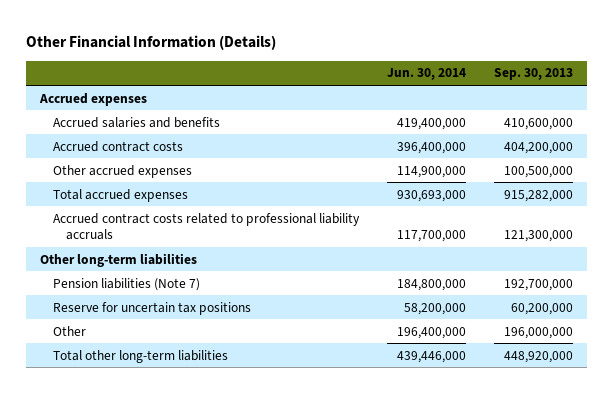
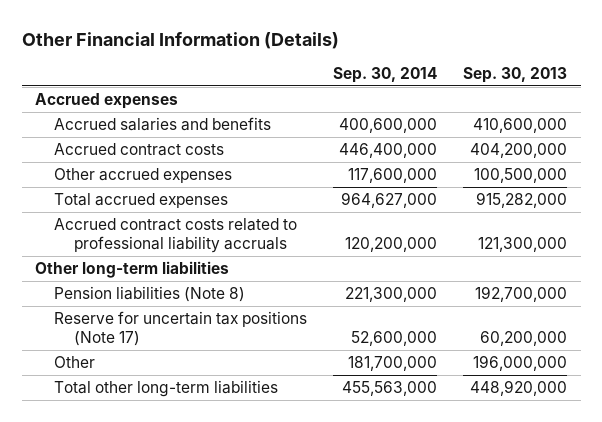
- | Jun. 30, 2014 | Sep. 30, 2013
+ | Sep. 30, 2014 | Sep. 30, 2013
- Pension liabilities (Note 7) | 184,800,000 | 192,700,000
- Reserve for uncertain tax positions | 58,200,000 | 60,200,000
+ Pension liabilities (Note 8) | 221,300,000 | 192,700,000
+ Reserve for uncertain tax positions (Note 17) | 52,600,000 | 60,200,000

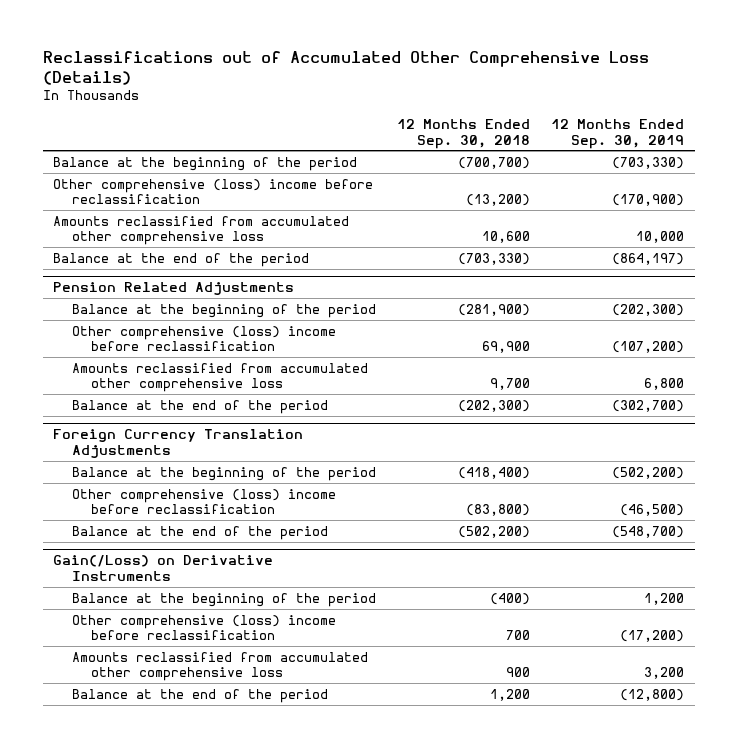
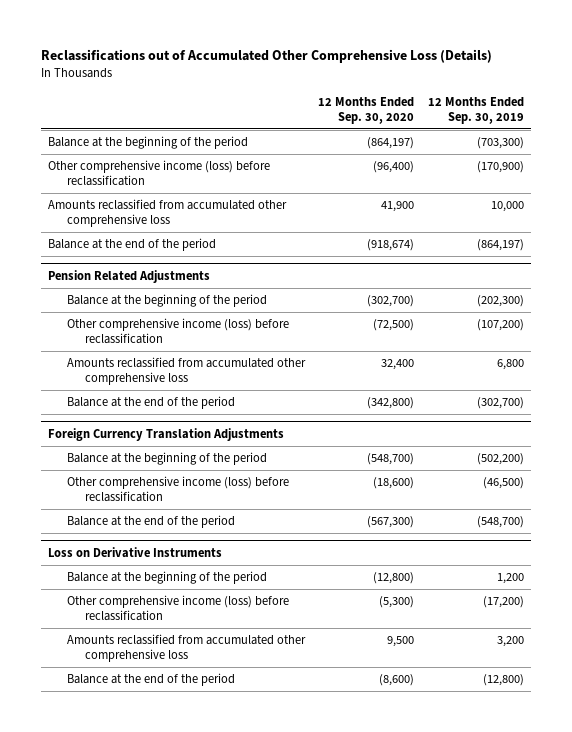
- | 12 Months Ended Sep. 30, 2018 | 12 Months Ended Sep. 30, 2019
+ | 12 Months Ended Sep. 30, 2020 | 12 Months Ended Sep. 30, 2019
- Balance at the beginning of the period | (700,700) | (703,330)
- Other comprehensive (loss) income before reclassification | (13,200) | (170,900)
+ Balance at the beginning of the period | (864,197) | (703,300)
+ Other comprehensive income (loss) before reclassification | (96,400) | (170,900)
@ Pension Related Adjustments
- Other comprehensive (loss) income before reclassification | 69,900 | (107,200)
+ Other comprehensive income (loss) before reclassification | (72,500) | (107,200)
@ Foreign Currency Translation Adjustments
- Other comprehensive (loss) income before reclassification | (83,800) | (46,500)
+ Other comprehensive income (loss) before reclassification | (18,600) | (46,500)
- Gain(/Loss) on Derivative Instruments
+ Loss on Derivative Instruments
- Other comprehensive (loss) income before reclassification | 700 | (17,200)
+ Other comprehensive income (loss) before reclassification | (5,300) | (17,200)

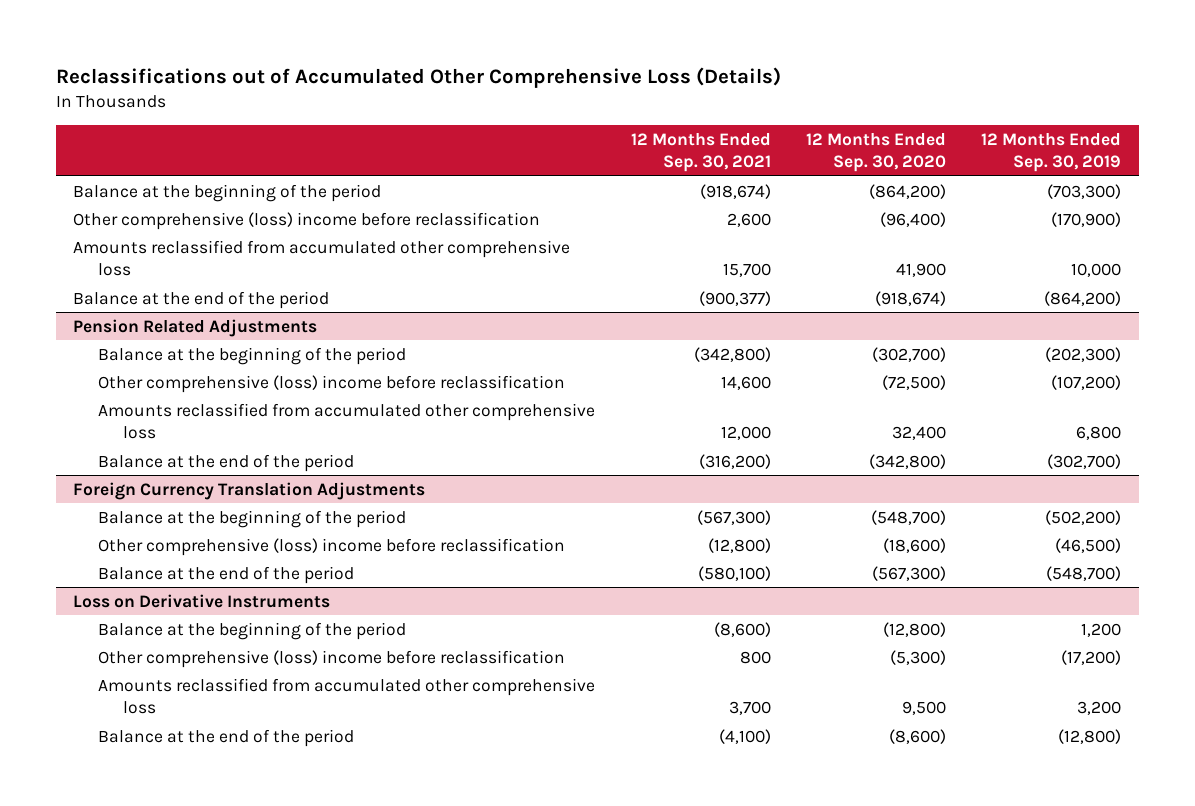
- | 12 Months Ended Sep. 30, 2020 | 12 Months Ended Sep. 30, 2019
+ | 12 Months Ended Sep. 30, 2021 | 12 Months Ended Sep. 30, 2020 | 12 Months Ended Sep. 30, 2019
- Balance at the beginning of the period | (864,197) | (703,300)
- Other comprehensive income (loss) before reclassification | (96,400) | (170,900)
+ Balance at the beginning of the period | (918,674) | (864,200) | (703,300)
+ Other comprehensive (loss) income before reclassification | 2,600 | (96,400) | (170,900)
- Balance at the end of the period | (918,674) | (864,197)
+ Balance at the end of the period | (900,377) | (918,674) | (864,200)
@ Pension Related Adjustments
- Other comprehensive income (loss) before reclassification | (72,500) | (107,200)
+ Other comprehensive (loss) income before reclassification | 14,600 | (72,500) | (107,200)
@ Foreign Currency Translation Adjustments
- Other comprehensive income (loss) before reclassification | (18,600) | (46,500)
+ Other comprehensive (loss) income before reclassification | (12,800) | (18,600) | (46,500)
@ Loss on Derivative Instruments
- Other comprehensive income (loss) before reclassification | (5,300) | (17,200)
+ Other comprehensive (loss) income before reclassification | 800 | (5,300) | (17,200)

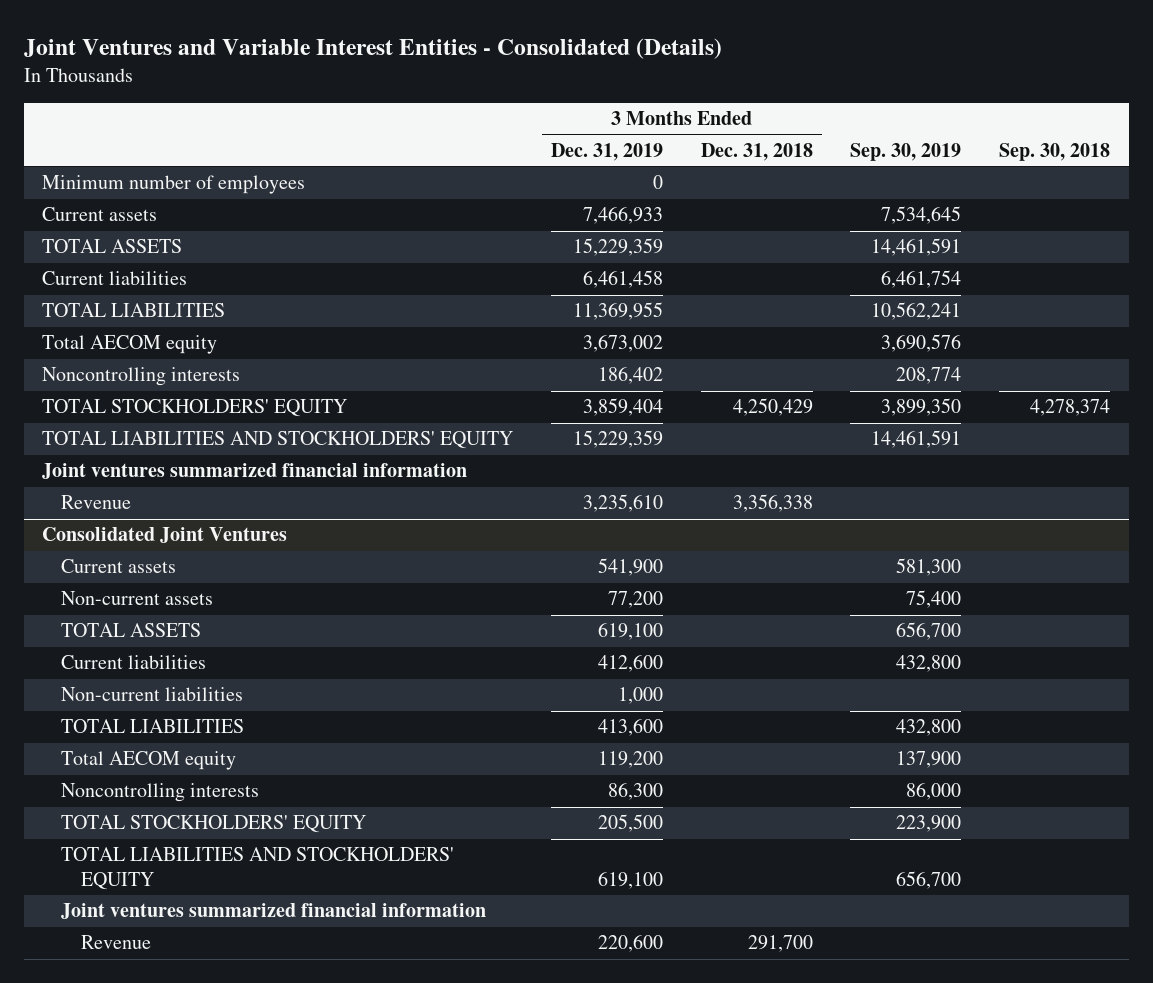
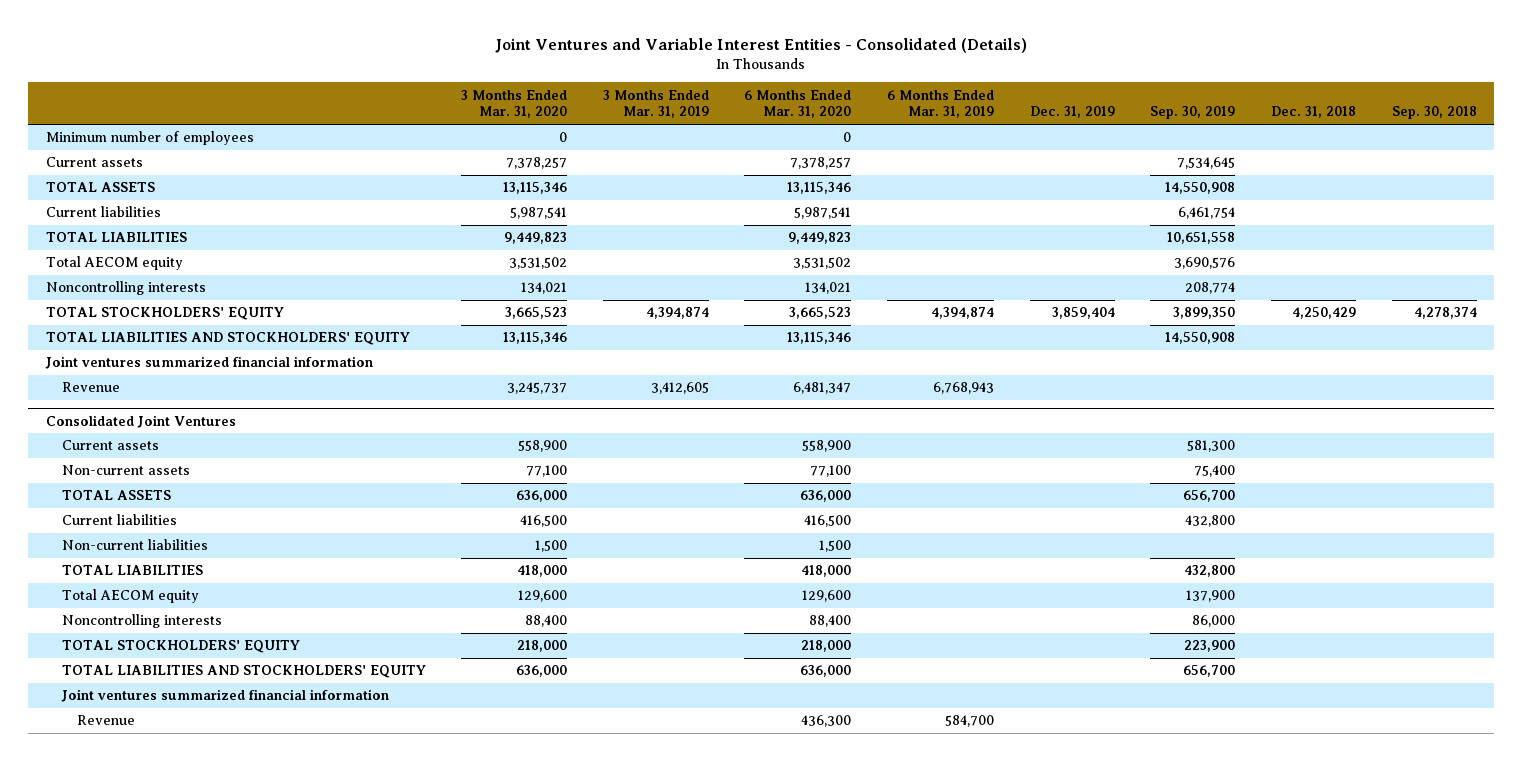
- | 3 Months Ended Dec. 31, 2019 | 3 Months Ended Dec. 31, 2018 | Sep. 30, 2019 | Sep. 30, 2018
+ | 3 Months Ended Mar. 31, 2020 | 3 Months Ended Mar. 31, 2019 | 6 Months Ended Mar. 31, 2020 | 6 Months Ended Mar. 31, 2019 | Dec. 31, 2019 | Sep. 30, 2019 | Dec. 31, 2018 | Sep. 30, 2018
- TOTAL ASSETS | 15,229,359 | | 14,461,591 |
+ TOTAL ASSETS | 13,115,346 | | 13,115,346 | | | 14,550,908 | |
- TOTAL LIABILITIES | 11,369,955 | | 10,562,241 |
+ TOTAL LIABILITIES | 9,449,823 | | 9,449,823 | | | 10,651,558 | |
- TOTAL LIABILITIES AND STOCKHOLDERS' EQUITY | 15,229,359 | | 14,461,591 |
+ TOTAL LIABILITIES AND STOCKHOLDERS' EQUITY | 13,115,346 | | 13,115,346 | | | 14,550,908 | |

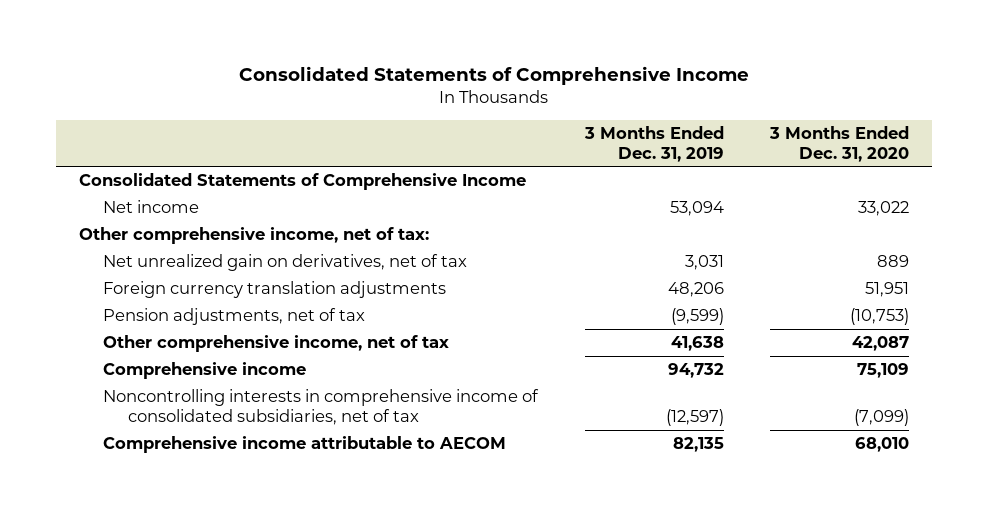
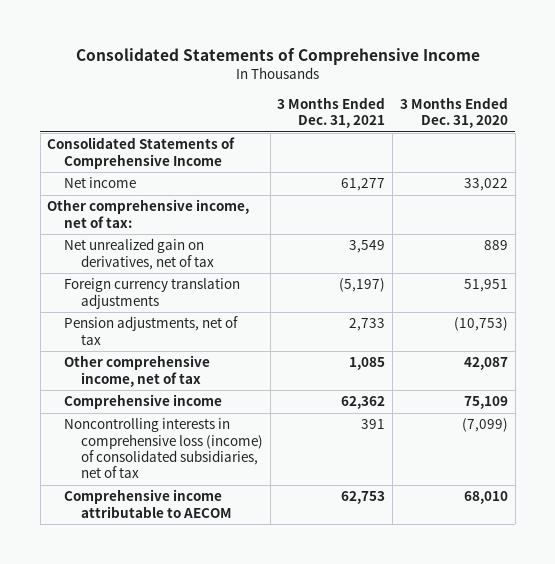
- | 3 Months Ended Dec. 31, 2019 | 3 Months Ended Dec. 31, 2020
+ | 3 Months Ended Dec. 31, 2021 | 3 Months Ended Dec. 31, 2020
- Noncontrolling interests in comprehensive income of consolidated subsidiaries, net of tax | (12,597) | (7,099)
+ Noncontrolling interests in comprehensive loss (income) of consolidated subsidiaries, net of tax | 391 | (7,099)

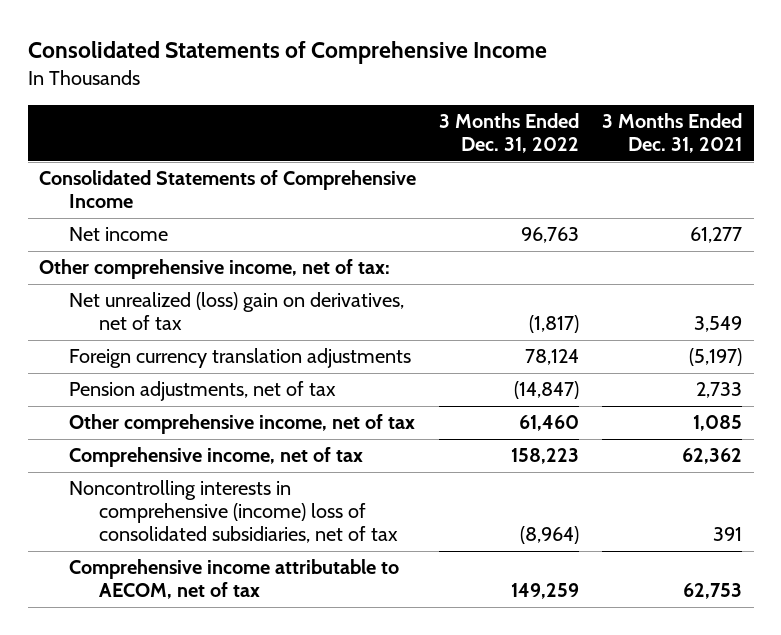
- | 3 Months Ended Dec. 31, 2021 | 3 Months Ended Dec. 31, 2020
+ | 3 Months Ended Dec. 31, 2022 | 3 Months Ended Dec. 31, 2021
- Net unrealized gain on derivatives, net of tax | 3,549 | 889
+ Net unrealized (loss) gain on derivatives, net of tax | (1,817) | 3,549
- Comprehensive income | 62,362 | 75,109
- Noncontrolling interests in comprehensive loss (income) of consolidated subsidiaries, net of tax | 391 | (7,099)
- Comprehensive income attributable to AECOM | 62,753 | 68,010
+ Comprehensive income, net of tax | 158,223 | 62,362
+ Noncontrolling interests in comprehensive (income) loss of consolidated subsidiaries, net of tax | (8,964) | 391
+ Comprehensive income attributable to AECOM, net of tax | 149,259 | 62,753

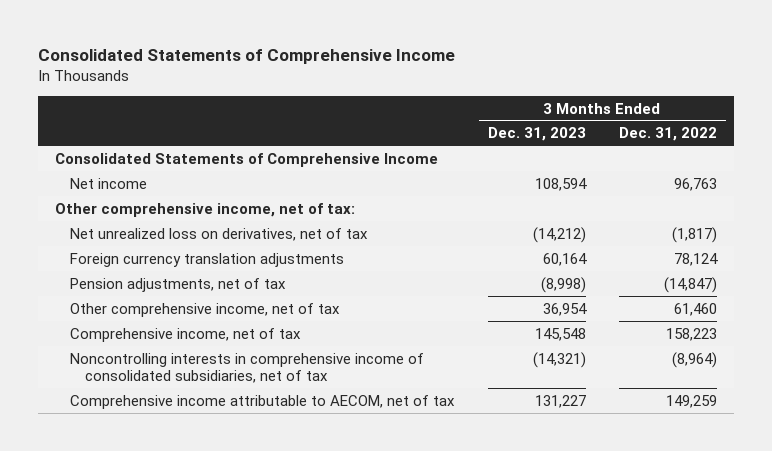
- | 3 Months Ended Dec. 31, 2022 | 3 Months Ended Dec. 31, 2021
+ | 3 Months Ended Dec. 31, 2023 | 3 Months Ended Dec. 31, 2022
- Net unrealized (loss) gain on derivatives, net of tax | (1,817) | 3,549
+ Net unrealized loss on derivatives, net of tax | (14,212) | (1,817)
- Noncontrolling interests in comprehensive (income) loss of consolidated subsidiaries, net of tax | (8,964) | 391
+ Noncontrolling interests in comprehensive income of consolidated subsidiaries, net of tax | (14,321) | (8,964)

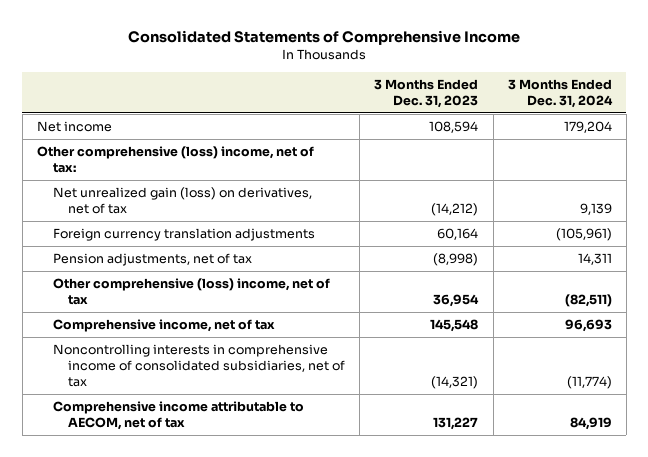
- | 3 Months Ended Dec. 31, 2023 | 3 Months Ended Dec. 31, 2022
+ | 3 Months Ended Dec. 31, 2023 | 3 Months Ended Dec. 31, 2024
- Consolidated Statements of Comprehensive Income
- Other comprehensive income, net of tax:
- Net unrealized loss on derivatives, net of tax | (14,212) | (1,817)
+ Other comprehensive (loss) income, net of tax:
+ Net unrealized gain (loss) on derivatives, net of tax | (14,212) | 9,139
- Other comprehensive income, net of tax | 36,954 | 61,460
+ Other comprehensive (loss) income, net of tax | 36,954 | (82,511)

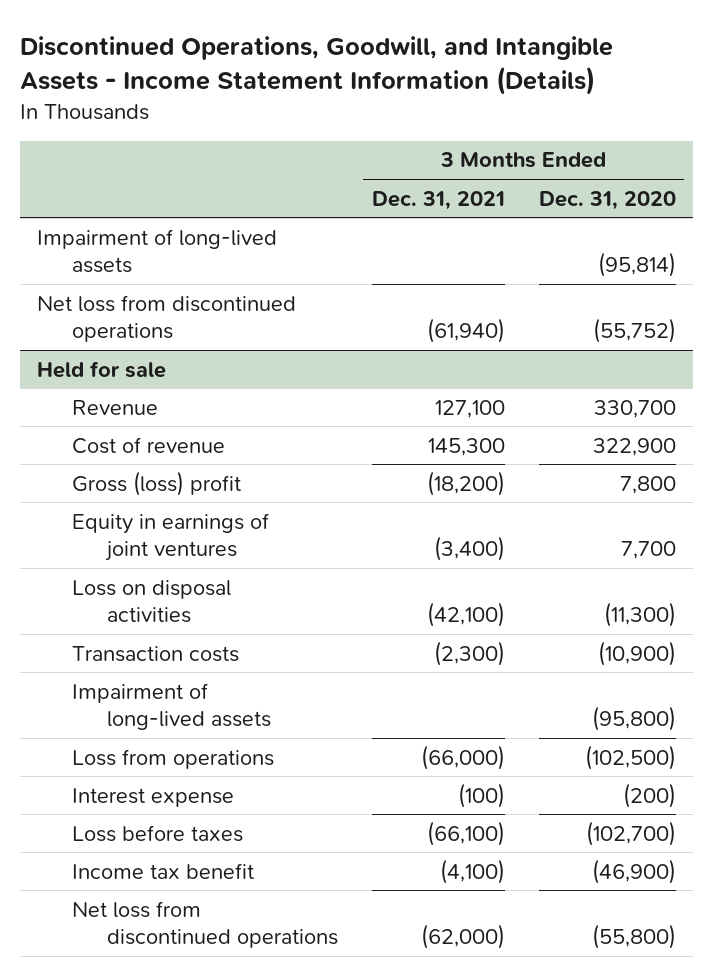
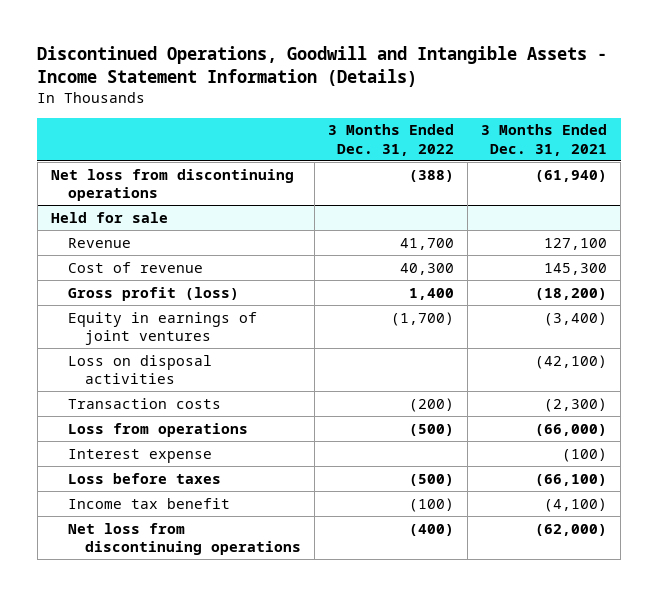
- Discontinued Operations, Goodwill, and Intangible Assets - Income Statement Information (Details)
+ Discontinued Operations, Goodwill and Intangible Assets - Income Statement Information (Details)
- | 3 Months Ended Dec. 31, 2021 | 3 Months Ended Dec. 31, 2020
+ | 3 Months Ended Dec. 31, 2022 | 3 Months Ended Dec. 31, 2021
- Impairment of long-lived assets | | (95,814)
- Net loss from discontinued operations | (61,940) | (55,752)
+ Net loss from discontinuing operations | (388) | (61,940)
@ Held for sale
- Gross (loss) profit | (18,200) | 7,800
+ Gross profit (loss) | 1,400 | (18,200)
- Impairment of long-lived assets | | (95,800)
- Net loss from discontinued operations | (62,000) | (55,800)
+ Net loss from discontinuing operations | (400) | (62,000)

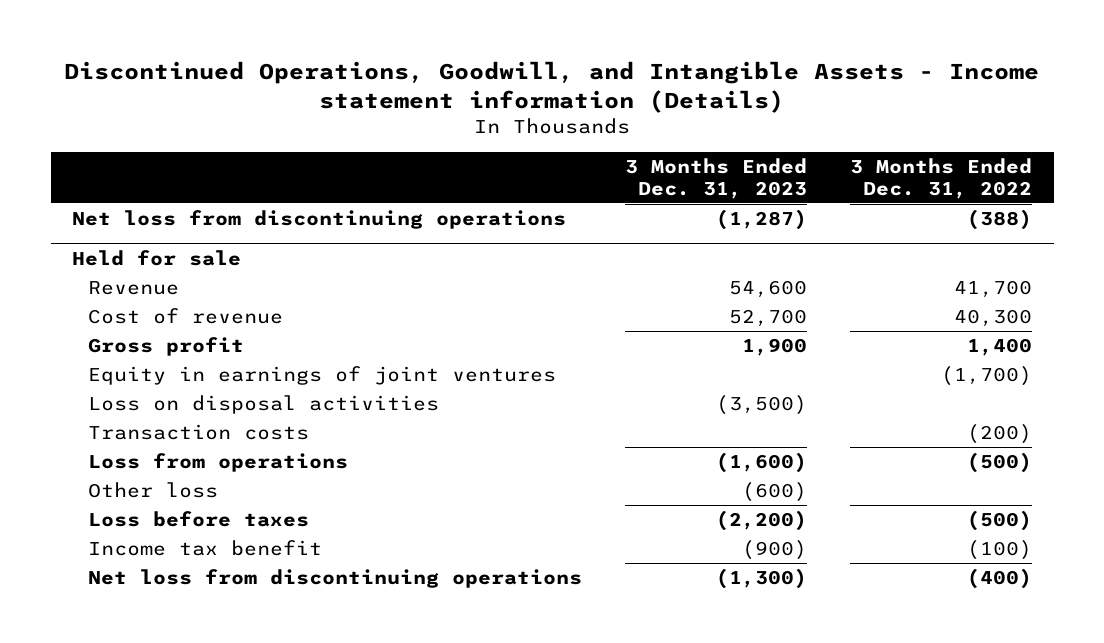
- Discontinued Operations, Goodwill and Intangible Assets - Income Statement Information (Details)
+ Discontinued Operations, Goodwill, and Intangible Assets - Income statement information (Details)
- | 3 Months Ended Dec. 31, 2022 | 3 Months Ended Dec. 31, 2021
+ | 3 Months Ended Dec. 31, 2023 | 3 Months Ended Dec. 31, 2022
@ Held for sale
- Gross profit (loss) | 1,400 | (18,200)
+ Gross profit | 1,900 | 1,400
- Interest expense | | (100)
+ Other loss | (600) |

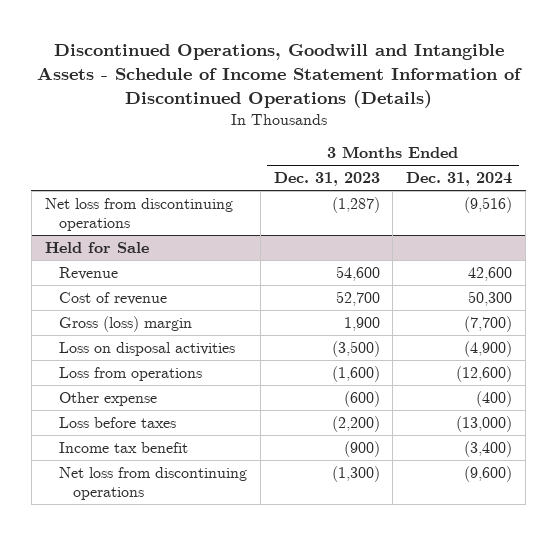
- Discontinued Operations, Goodwill, and Intangible Assets - Income statement information (Details)
+ Discontinued Operations, Goodwill and Intangible Assets - Schedule of Income Statement Information of Discontinued Operations (Details)
- | 3 Months Ended Dec. 31, 2023 | 3 Months Ended Dec. 31, 2022
+ | 3 Months Ended Dec. 31, 2023 | 3 Months Ended Dec. 31, 2024
- Held for sale
+ Held for Sale
- Gross profit | 1,900 | 1,400
- Equity in earnings of joint ventures | | (1,700)
+ Gross (loss) margin | 1,900 | (7,700)
- Transaction costs | | (200)
- Other loss | (600) |
+ Other expense | (600) | (400)

